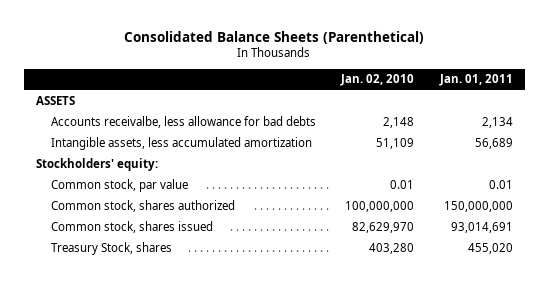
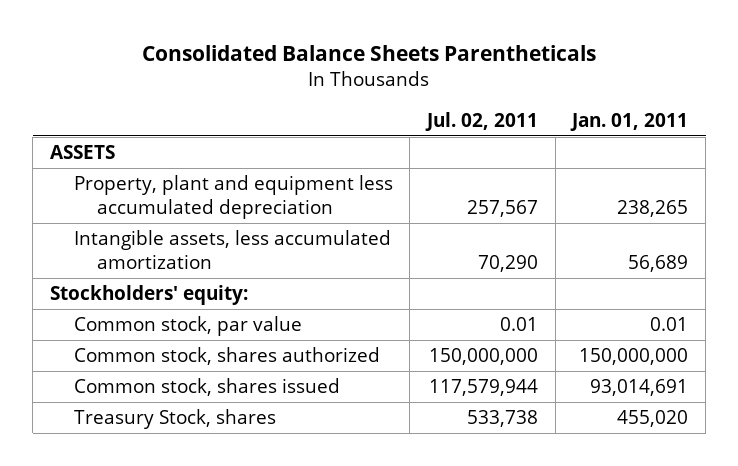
- Consolidated Balance Sheets (Parenthetical)
+ Consolidated Balance Sheets Parentheticals
- | Jan. 02, 2010 | Jan. 01, 2011
+ | Jul. 02, 2011 | Jan. 01, 2011
- Accounts receivalbe, less allowance for bad debts | 2,148 | 2,134
+ Property, plant and equipment less accumulated depreciation | 257,567 | 238,265

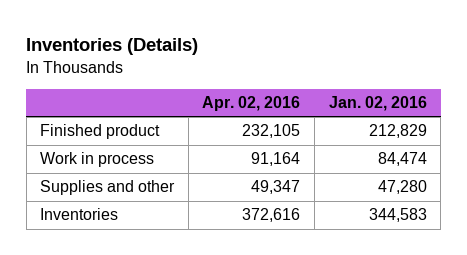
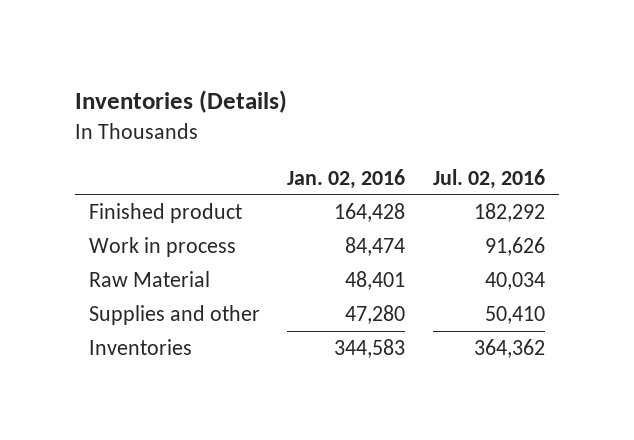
- | Apr. 02, 2016 | Jan. 02, 2016
+ | Jan. 02, 2016 | Jul. 02, 2016
- Finished product | 232,105 | 212,829
+ Finished product | 164,428 | 182,292
+ Raw Material | 48,401 | 40,034

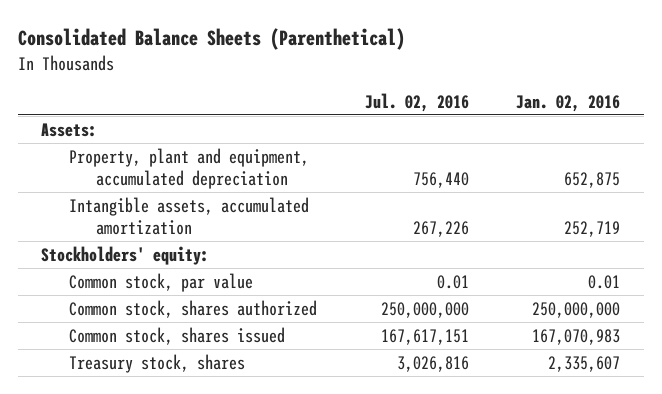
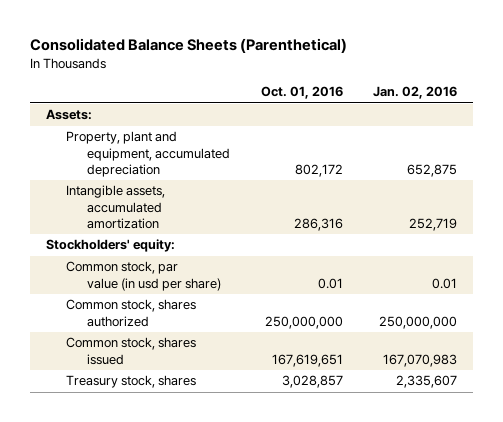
- | Jul. 02, 2016 | Jan. 02, 2016
+ | Oct. 01, 2016 | Jan. 02, 2016
- Common stock, par value | 0.01 | 0.01
+ Common stock, par value (in usd per share) | 0.01 | 0.01

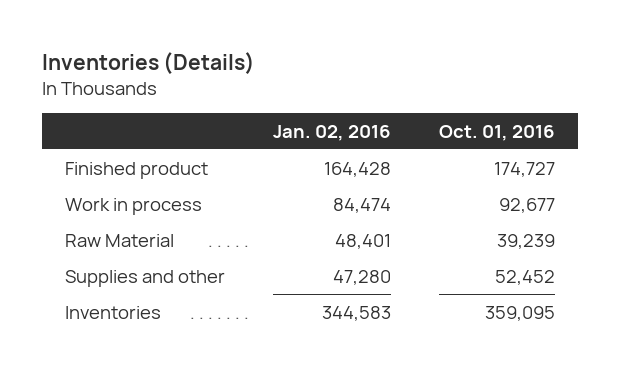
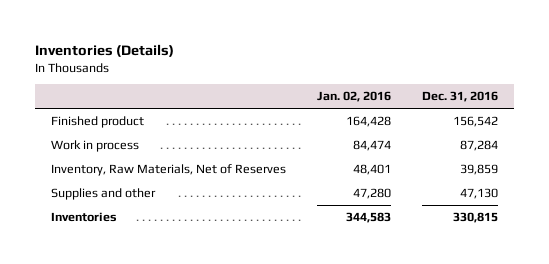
- | Jan. 02, 2016 | Oct. 01, 2016
+ | Jan. 02, 2016 | Dec. 31, 2016
- Raw Material | 48,401 | 39,239
+ Inventory, Raw Materials, Net of Reserves | 48,401 | 39,859

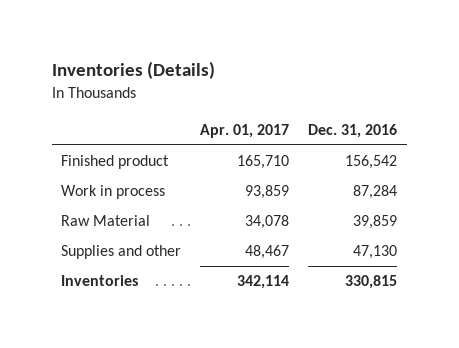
- | Jan. 02, 2016 | Dec. 31, 2016
+ | Apr. 01, 2017 | Dec. 31, 2016
- Inventory, Raw Materials, Net of Reserves | 48,401 | 39,859
+ Raw Material | 34,078 | 39,859

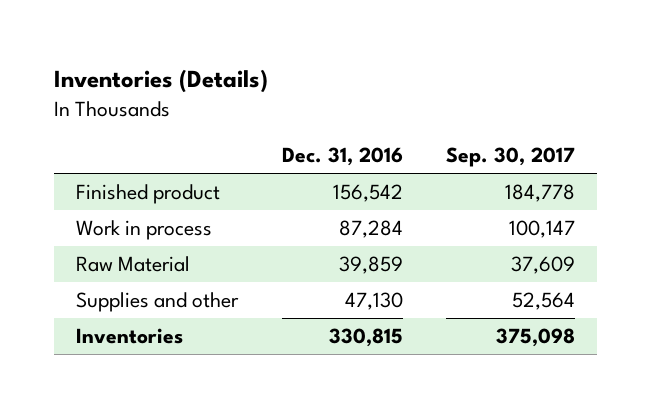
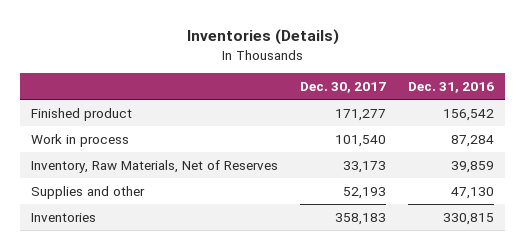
- | Dec. 31, 2016 | Sep. 30, 2017
+ | Dec. 30, 2017 | Dec. 31, 2016
- Raw Material | 39,859 | 37,609
+ Inventory, Raw Materials, Net of Reserves | 33,173 | 39,859

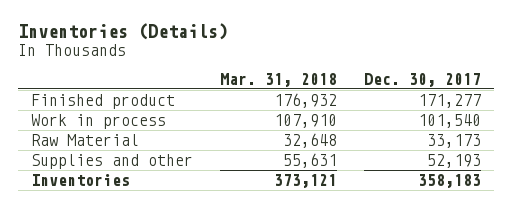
- | Dec. 30, 2017 | Dec. 31, 2016
+ | Mar. 31, 2018 | Dec. 30, 2017
- Inventory, Raw Materials, Net of Reserves | 33,173 | 39,859
+ Raw Material | 32,648 | 33,173

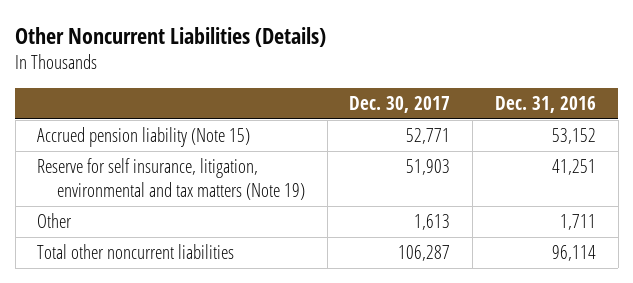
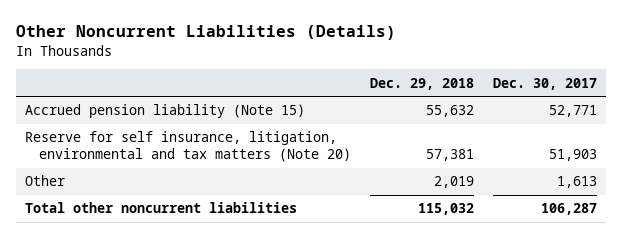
- | Dec. 30, 2017 | Dec. 31, 2016
+ | Dec. 29, 2018 | Dec. 30, 2017
- Reserve for self insurance, litigation, environmental and tax matters (Note 19) | 51,903 | 41,251
+ Reserve for self insurance, litigation, environmental and tax matters (Note 20) | 57,381 | 51,903

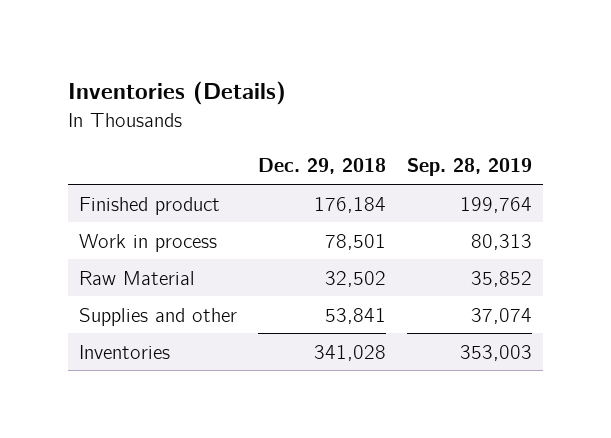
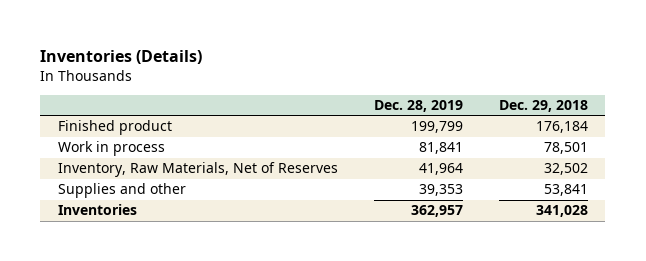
- | Dec. 29, 2018 | Sep. 28, 2019
+ | Dec. 28, 2019 | Dec. 29, 2018
- Raw Material | 32,502 | 35,852
+ Inventory, Raw Materials, Net of Reserves | 41,964 | 32,502

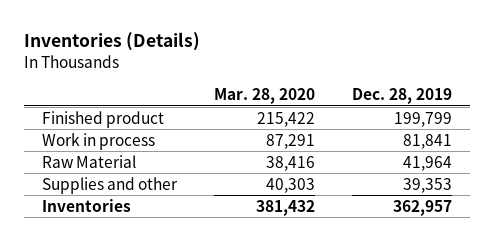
- | Dec. 28, 2019 | Dec. 29, 2018
+ | Mar. 28, 2020 | Dec. 28, 2019
- Inventory, Raw Materials, Net of Reserves | 41,964 | 32,502
+ Raw Material | 38,416 | 41,964

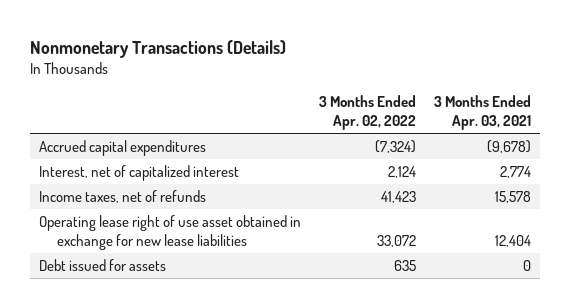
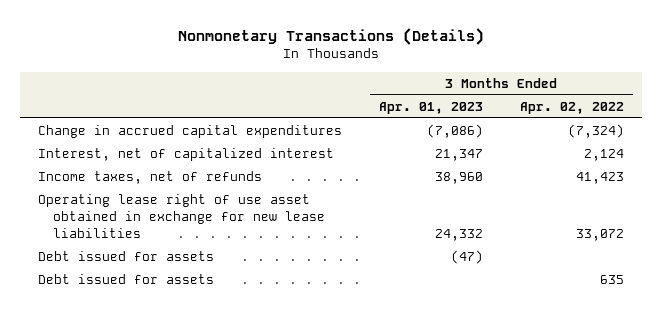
- | 3 Months Ended Apr. 02, 2022 | 3 Months Ended Apr. 03, 2021
+ | 3 Months Ended Apr. 01, 2023 | 3 Months Ended Apr. 02, 2022
- Accrued capital expenditures | (7,324) | (9,678)
+ Change in accrued capital expenditures | (7,086) | (7,324)
+ Debt issued for assets | (47) |

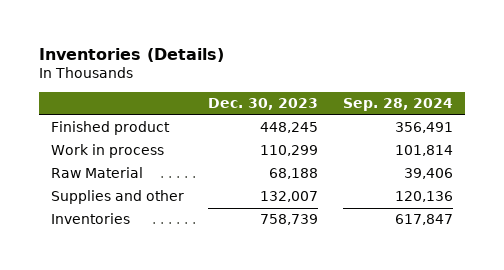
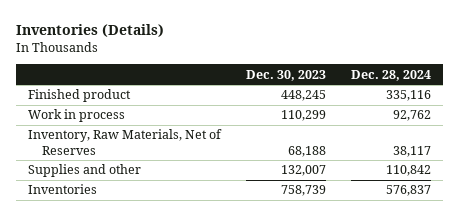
- | Dec. 30, 2023 | Sep. 28, 2024
+ | Dec. 30, 2023 | Dec. 28, 2024
- Raw Material | 68,188 | 39,406
+ Inventory, Raw Materials, Net of Reserves | 68,188 | 38,117

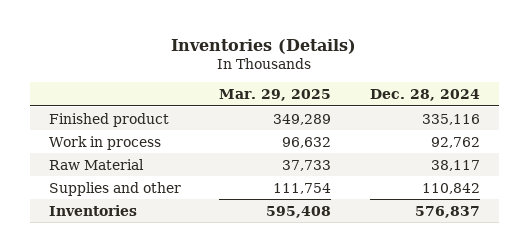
- | Dec. 30, 2023 | Dec. 28, 2024
+ | Mar. 29, 2025 | Dec. 28, 2024
- Inventory, Raw Materials, Net of Reserves | 68,188 | 38,117
+ Raw Material | 37,733 | 38,117

